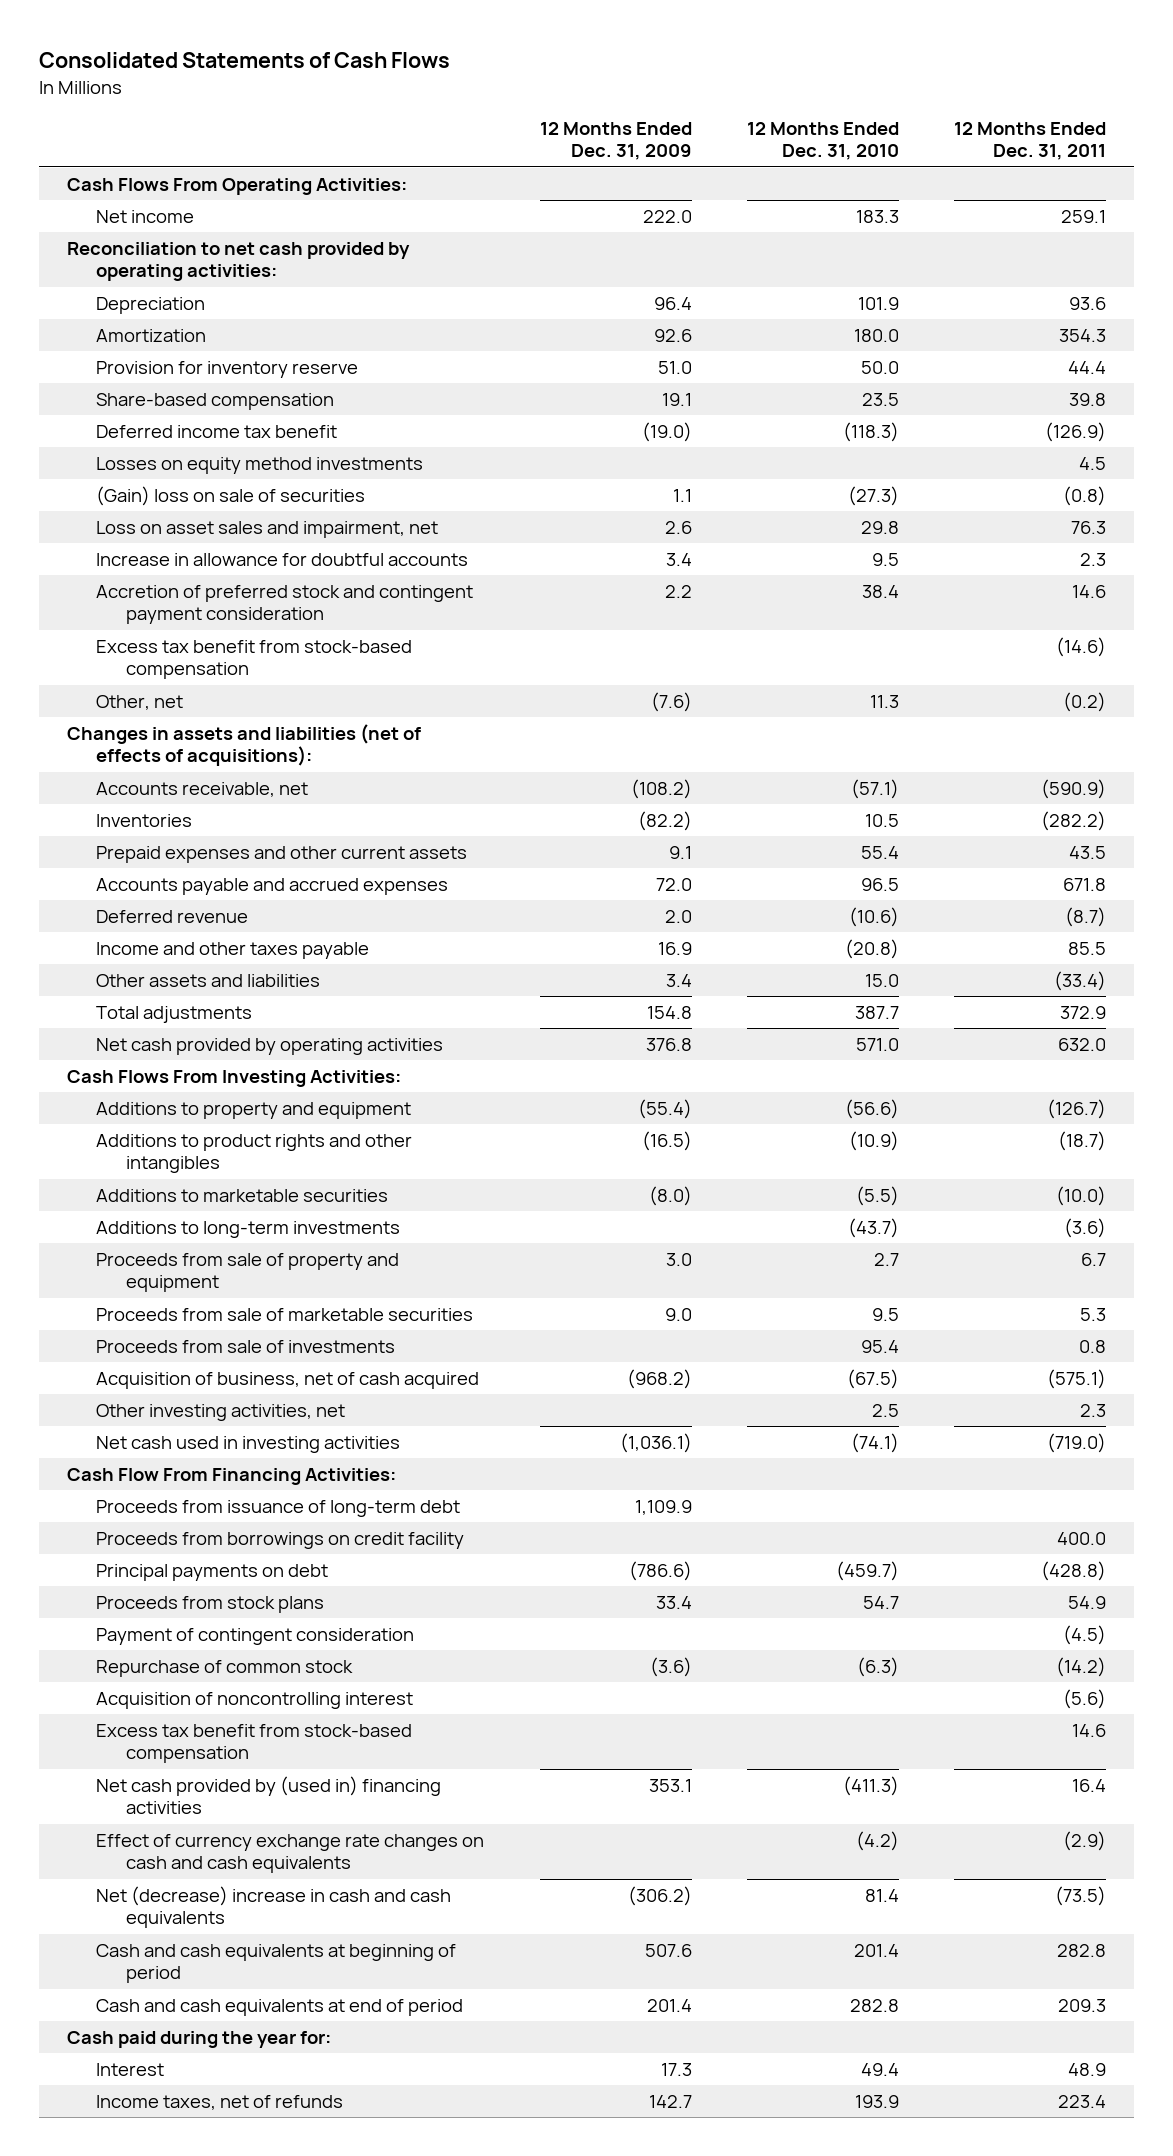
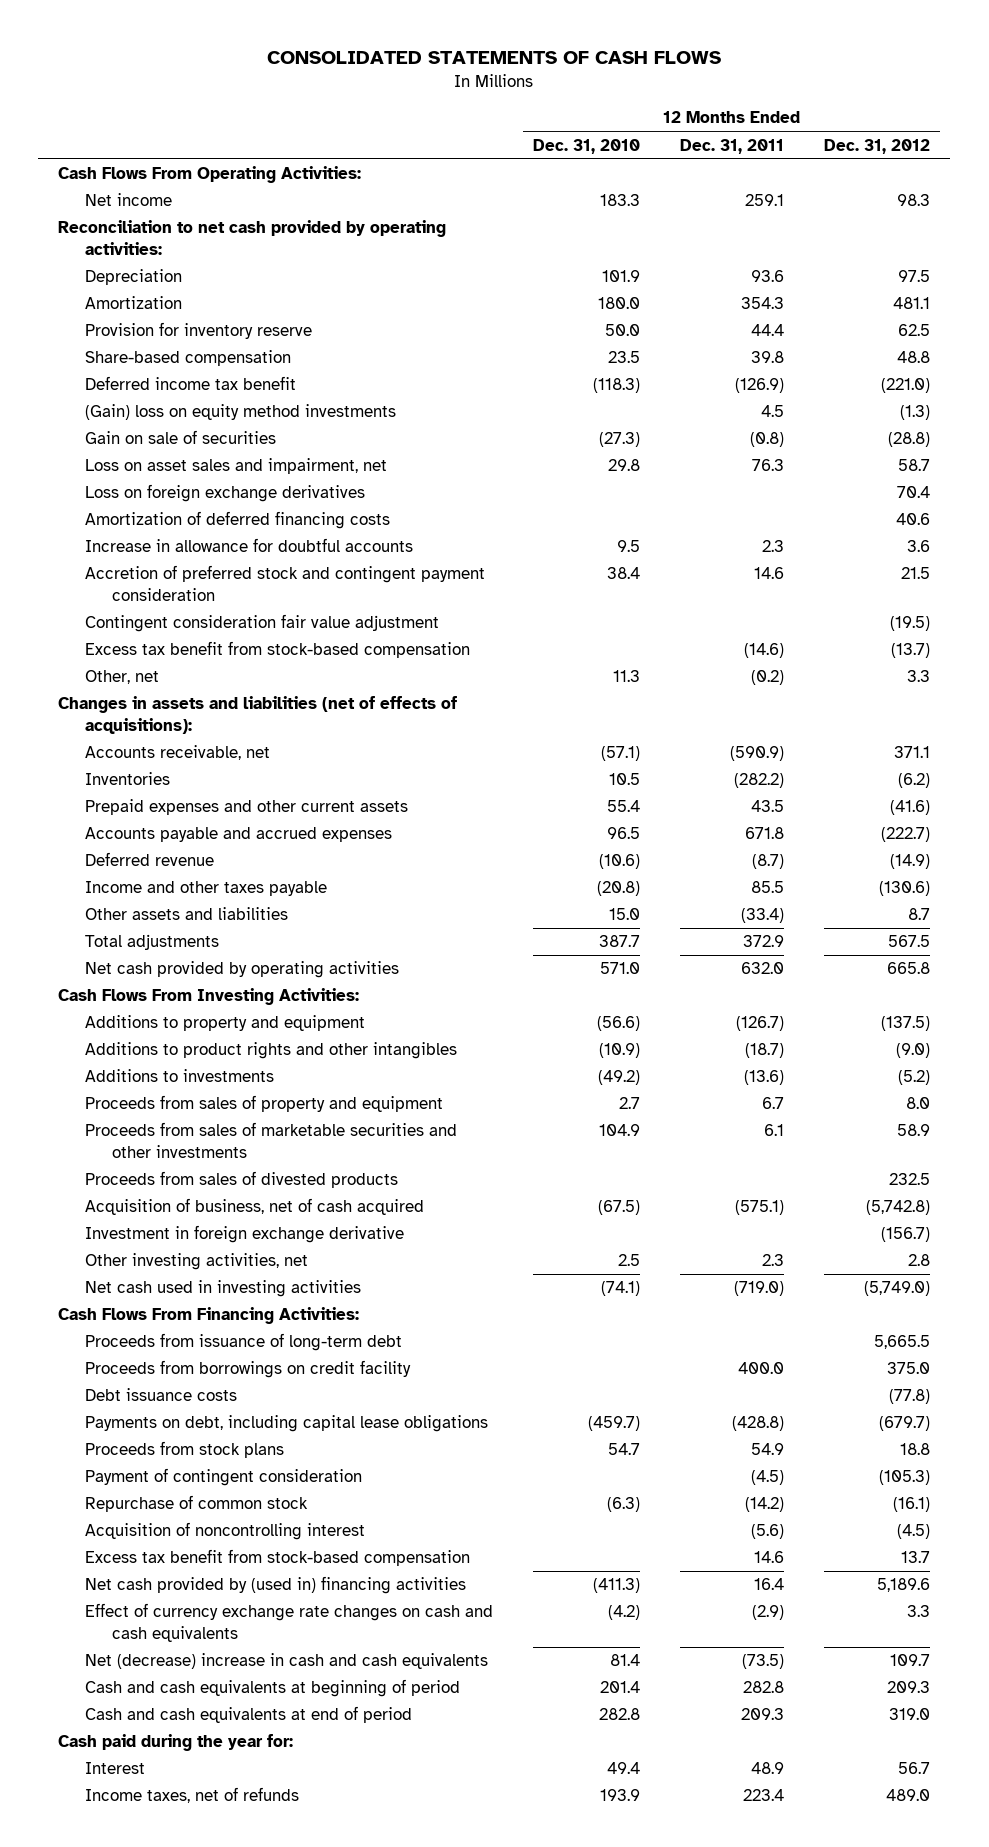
- Consolidated Statements of Cash Flows
+ CONSOLIDATED STATEMENTS OF CASH FLOWS
- | 12 Months Ended Dec. 31, 2009 | 12 Months Ended Dec. 31, 2010 | 12 Months Ended Dec. 31, 2011
+ | 12 Months Ended Dec. 31, 2010 | 12 Months Ended Dec. 31, 2011 | 12 Months Ended Dec. 31, 2012
- Losses on equity method investments | | | 4.5
- (Gain) loss on sale of securities | 1.1 | (27.3) | (0.8)
+ (Gain) loss on equity method investments | | 4.5 | (1.3)
+ Gain on sale of securities | (27.3) | (0.8) | (28.8)
+ Loss on foreign exchange derivatives | | | 70.4
+ Amortization of deferred financing costs | | | 40.6
+ Contingent consideration fair value adjustment | | | (19.5)
- Additions to marketable securities | (8.0) | (5.5) | (10.0)
- Additions to long-term investments | | (43.7) | (3.6)
- Proceeds from sale of property and equipment | 3.0 | 2.7 | 6.7
- Proceeds from sale of marketable securities | 9.0 | 9.5 | 5.3
- Proceeds from sale of investments | | 95.4 | 0.8
+ Additions to investments | (49.2) | (13.6) | (5.2)
+ Proceeds from sales of property and equipment | 2.7 | 6.7 | 8.0
+ Proceeds from sales of marketable securities and other investments | 104.9 | 6.1 | 58.9
+ Proceeds from sales of divested products | | | 232.5
+ Investment in foreign exchange derivative | | | (156.7)
- Cash Flow From Financing Activities:
+ Cash Flows From Financing Activities:
- Principal payments on debt | (786.6) | (459.7) | (428.8)
+ Debt issuance costs | | | (77.8)
+ Payments on debt, including capital lease obligations | (459.7) | (428.8) | (679.7)

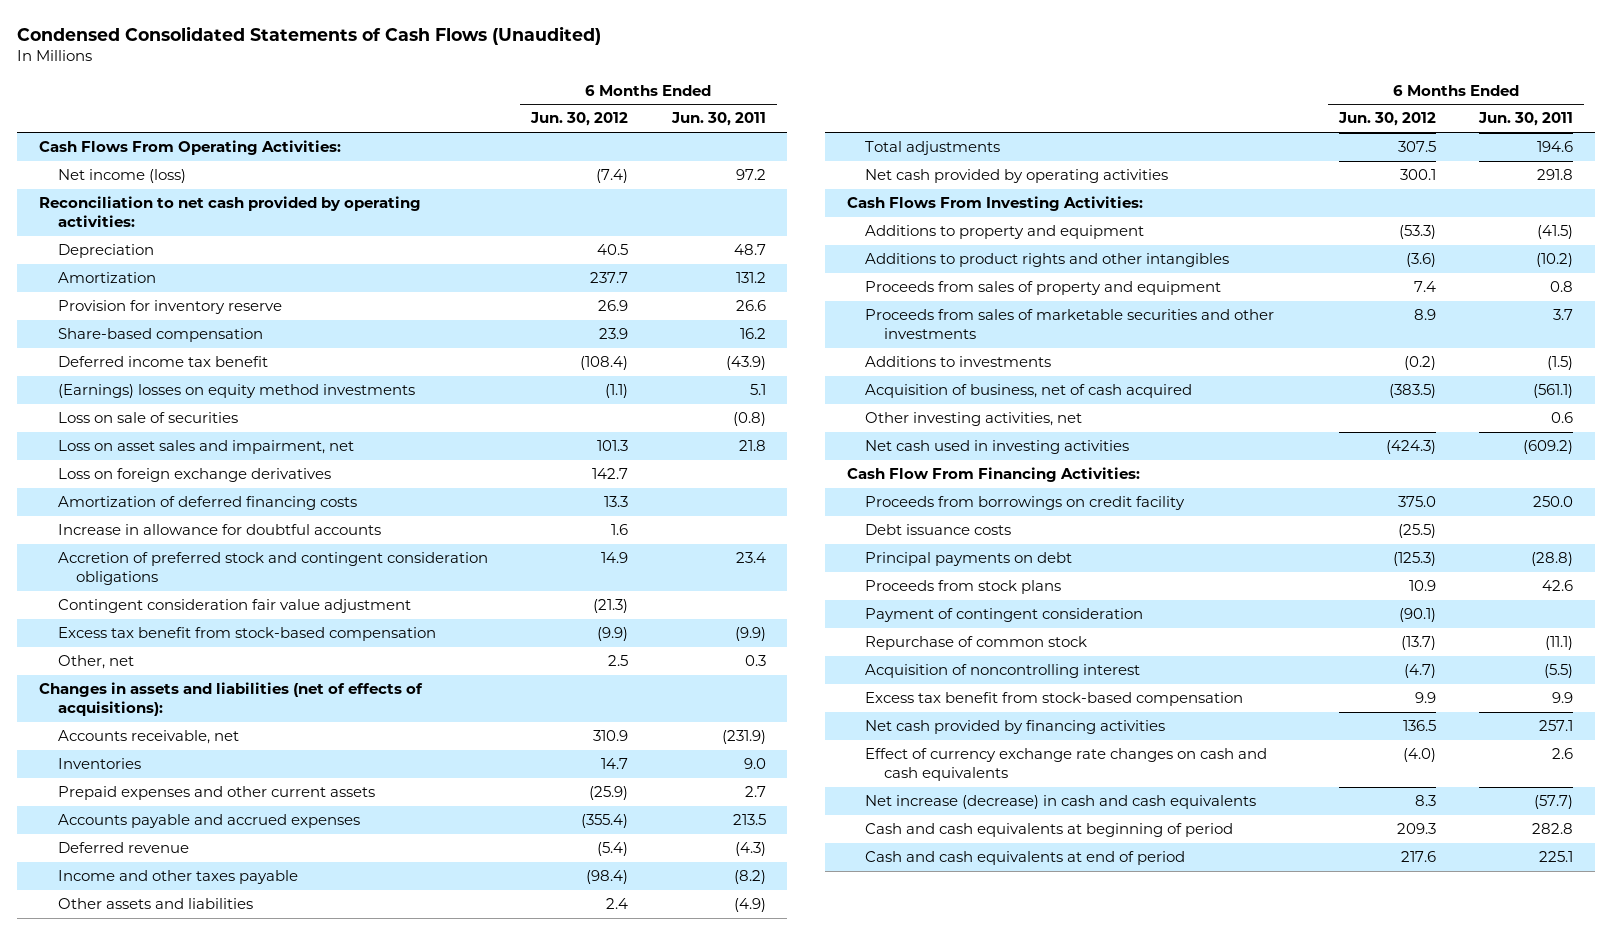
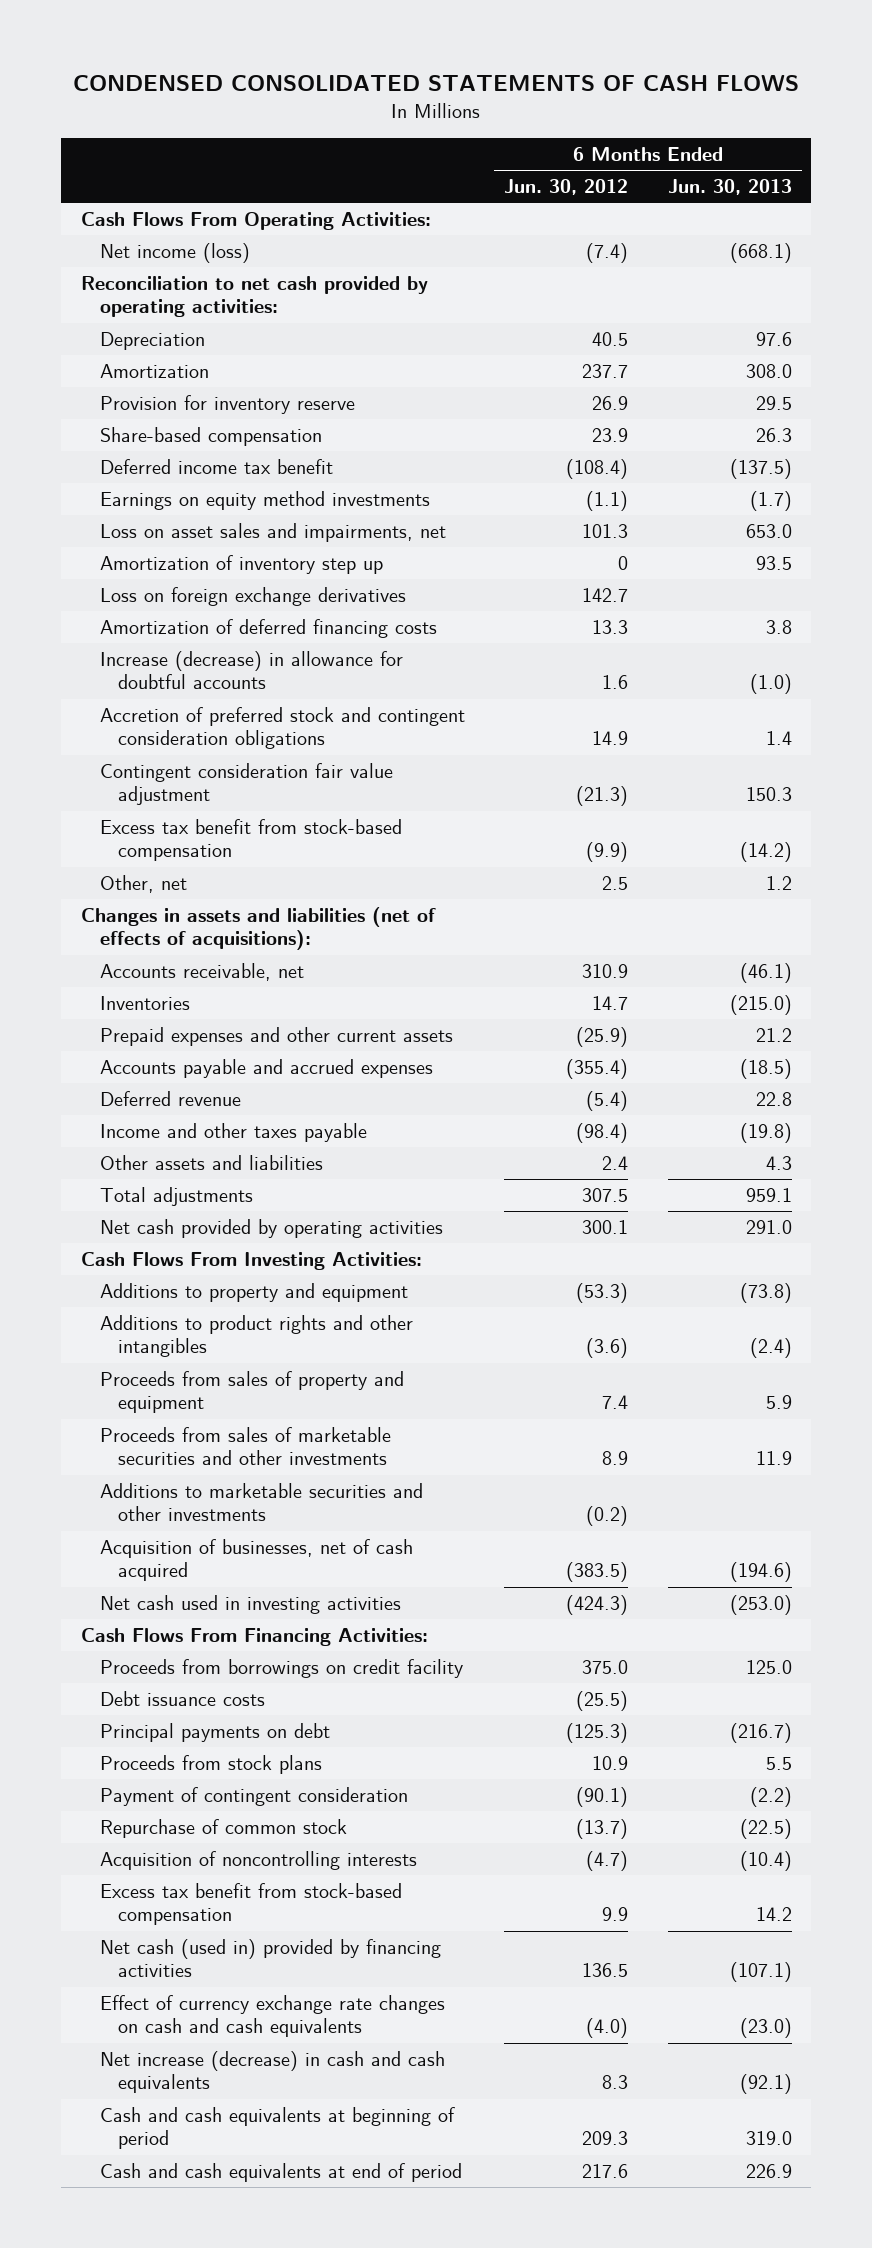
- Condensed Consolidated Statements of Cash Flows (Unaudited)
+ CONDENSED CONSOLIDATED STATEMENTS OF CASH FLOWS
- | 6 Months Ended Jun. 30, 2012 | 6 Months Ended Jun. 30, 2011
+ | 6 Months Ended Jun. 30, 2012 | 6 Months Ended Jun. 30, 2013
- (Earnings) losses on equity method investments | (1.1) | 5.1
- Loss on sale of securities | | (0.8)
- Loss on asset sales and impairment, net | 101.3 | 21.8
+ Earnings on equity method investments | (1.1) | (1.7)
+ Loss on asset sales and impairments, net | 101.3 | 653.0
+ Amortization of inventory step up | 0 | 93.5
- Increase in allowance for doubtful accounts | 1.6 |
+ Increase (decrease) in allowance for doubtful accounts | 1.6 | (1.0)
- Additions to investments | (0.2) | (1.5)
- Acquisition of business, net of cash acquired | (383.5) | (561.1)
- Other investing activities, net | | 0.6
+ Additions to marketable securities and other investments | (0.2) |
+ Acquisition of businesses, net of cash acquired | (383.5) | (194.6)
- Cash Flow From Financing Activities:
+ Cash Flows From Financing Activities:
- Acquisition of noncontrolling interest | (4.7) | (5.5)
+ Acquisition of noncontrolling interests | (4.7) | (10.4)
- Net cash provided by financing activities | 136.5 | 257.1
+ Net cash (used in) provided by financing activities | 136.5 | (107.1)

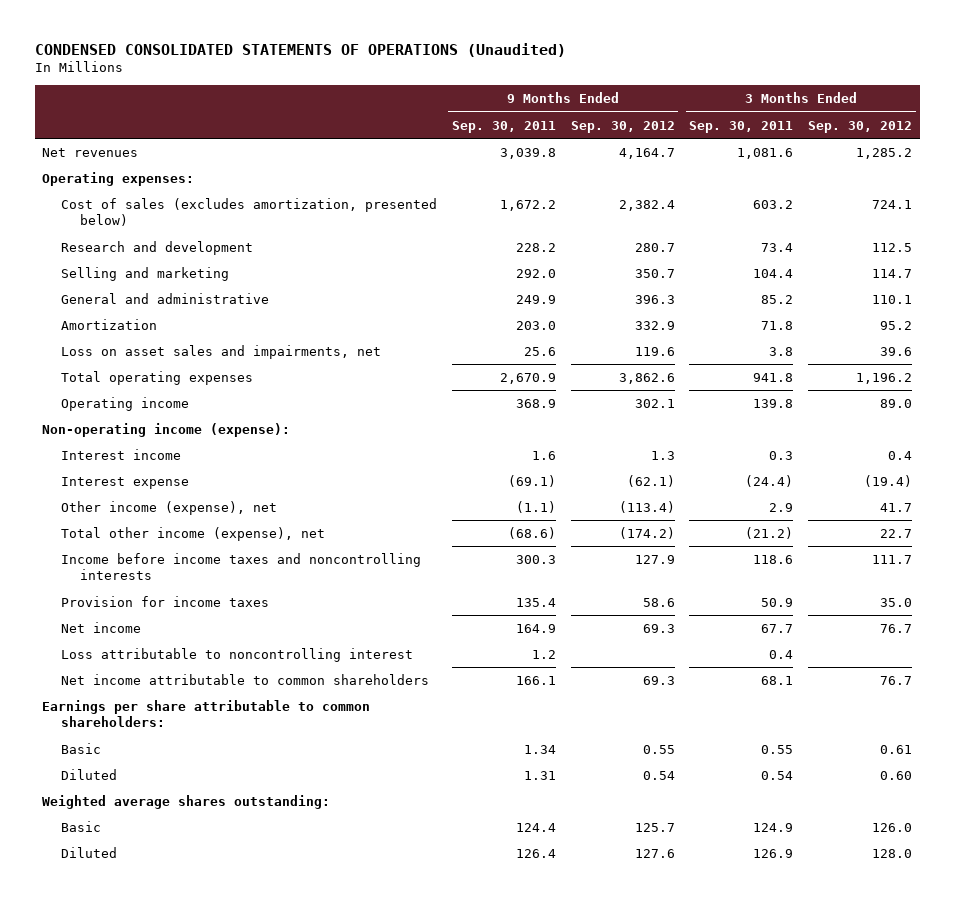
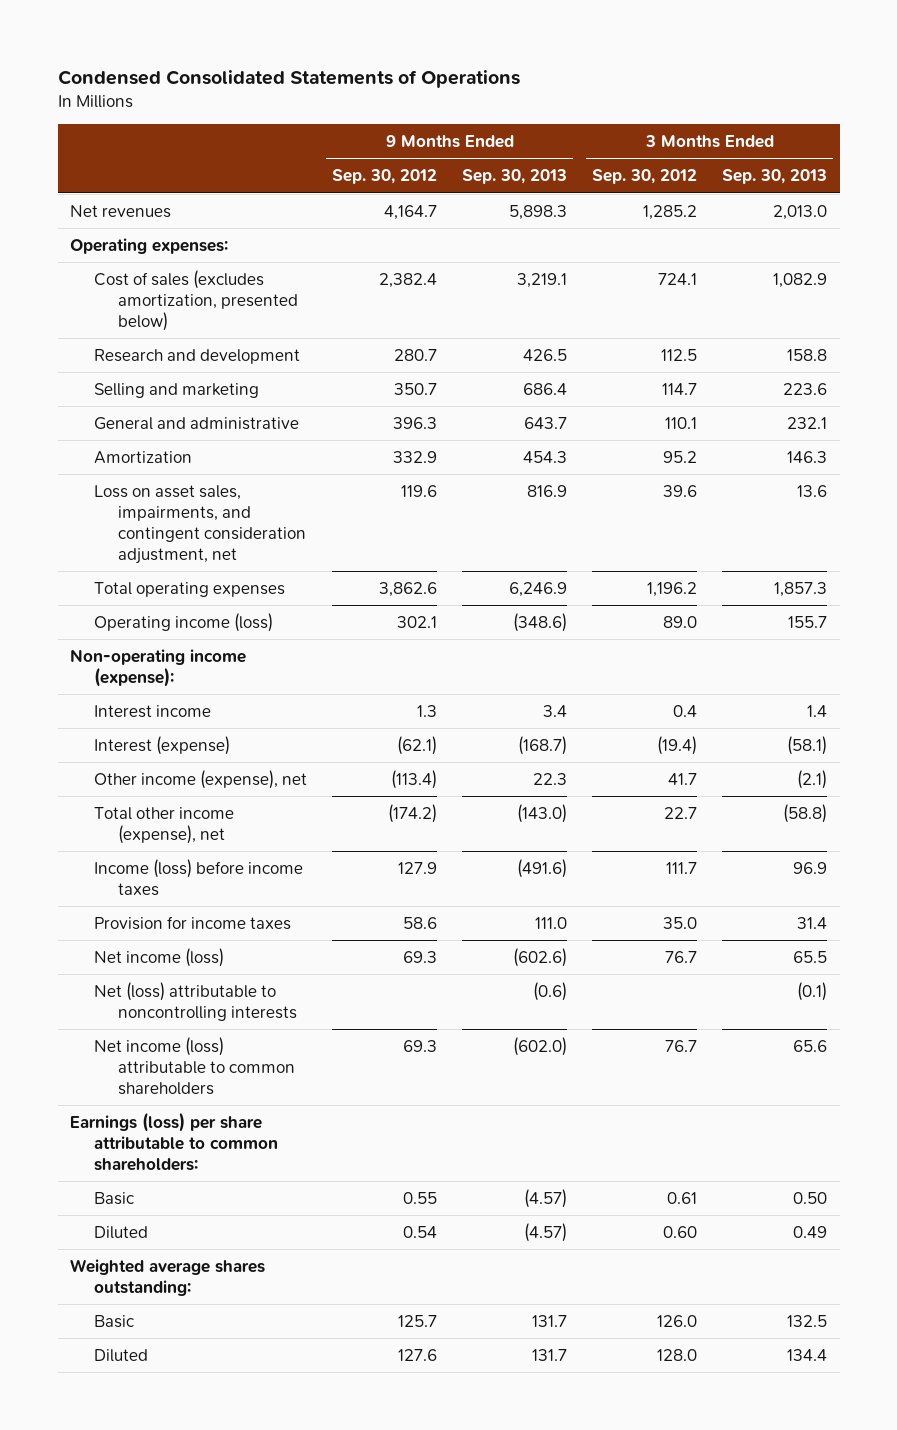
- CONDENSED CONSOLIDATED STATEMENTS OF OPERATIONS (Unaudited)
+ Condensed Consolidated Statements of Operations
- | 9 Months Ended Sep. 30, 2011 | 9 Months Ended Sep. 30, 2012 | 3 Months Ended Sep. 30, 2011 | 3 Months Ended Sep. 30, 2012
+ | 9 Months Ended Sep. 30, 2012 | 9 Months Ended Sep. 30, 2013 | 3 Months Ended Sep. 30, 2012 | 3 Months Ended Sep. 30, 2013
- Loss on asset sales and impairments, net | 25.6 | 119.6 | 3.8 | 39.6
+ Loss on asset sales, impairments, and contingent consideration adjustment, net | 119.6 | 816.9 | 39.6 | 13.6
- Operating income | 368.9 | 302.1 | 139.8 | 89.0
+ Operating income (loss) | 302.1 | (348.6) | 89.0 | 155.7
- Interest expense | (69.1) | (62.1) | (24.4) | (19.4)
+ Interest (expense) | (62.1) | (168.7) | (19.4) | (58.1)
- Income before income taxes and noncontrolling interests | 300.3 | 127.9 | 118.6 | 111.7
+ Income (loss) before income taxes | 127.9 | (491.6) | 111.7 | 96.9
- Net income | 164.9 | 69.3 | 67.7 | 76.7
- Loss attributable to noncontrolling interest | 1.2 | | 0.4 |
- Net income attributable to common shareholders | 166.1 | 69.3 | 68.1 | 76.7
- Earnings per share attributable to common shareholders:
+ Net income (loss) | 69.3 | (602.6) | 76.7 | 65.5
+ Net (loss) attributable to noncontrolling interests | | (0.6) | | (0.1)
+ Net income (loss) attributable to common shareholders | 69.3 | (602.0) | 76.7 | 65.6
+ Earnings (loss) per share attributable to common shareholders:

